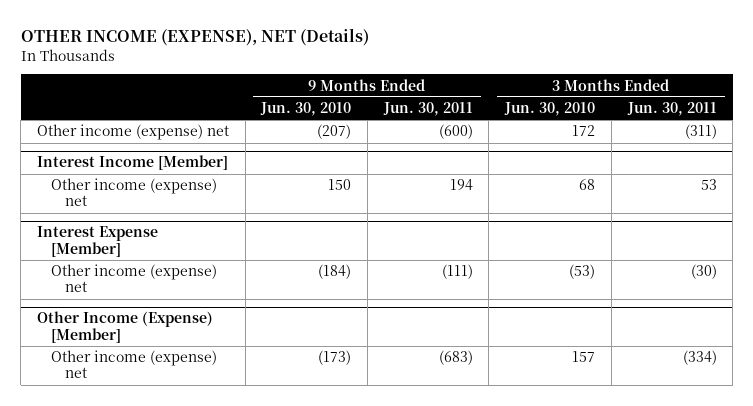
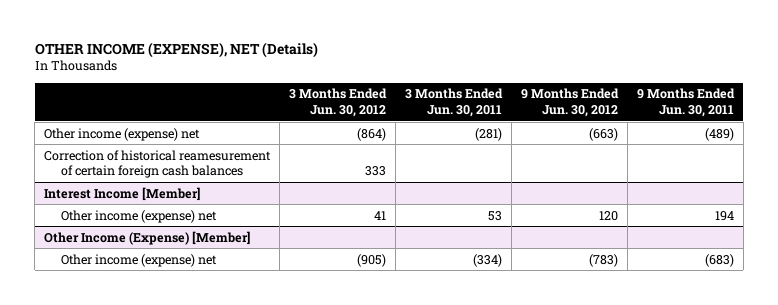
- | 9 Months Ended Jun. 30, 2010 | 9 Months Ended Jun. 30, 2011 | 3 Months Ended Jun. 30, 2010 | 3 Months Ended Jun. 30, 2011
+ | 3 Months Ended Jun. 30, 2012 | 3 Months Ended Jun. 30, 2011 | 9 Months Ended Jun. 30, 2012 | 9 Months Ended Jun. 30, 2011
- Other income (expense) net | (207) | (600) | 172 | (311)
+ Other income (expense) net | (864) | (281) | (663) | (489)
+ Correction of historical reamesurement of certain foreign cash balances | 333 | | |
- Interest Expense [Member]
- Other income (expense) net | (184) | (111) | (53) | (30)

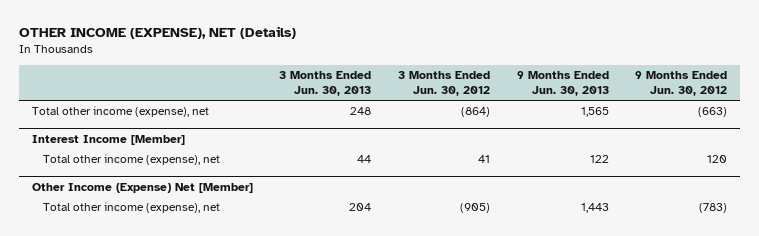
- | 3 Months Ended Jun. 30, 2012 | 3 Months Ended Jun. 30, 2011 | 9 Months Ended Jun. 30, 2012 | 9 Months Ended Jun. 30, 2011
+ | 3 Months Ended Jun. 30, 2013 | 3 Months Ended Jun. 30, 2012 | 9 Months Ended Jun. 30, 2013 | 9 Months Ended Jun. 30, 2012
- Other income (expense) net | (864) | (281) | (663) | (489)
- Correction of historical reamesurement of certain foreign cash balances | 333 | | |
+ Total other income (expense), net | 248 | (864) | 1,565 | (663)
@ Interest Income [Member]
- Other income (expense) net | 41 | 53 | 120 | 194
- Other Income (Expense) [Member]
- Other income (expense) net | (905) | (334) | (783) | (683)
@ Interest Income [Member]
+ Total other income (expense), net | 44 | 41 | 122 | 120
+ Other Income (Expense) Net [Member]
+ Total other income (expense), net | 204 | (905) | 1,443 | (783)

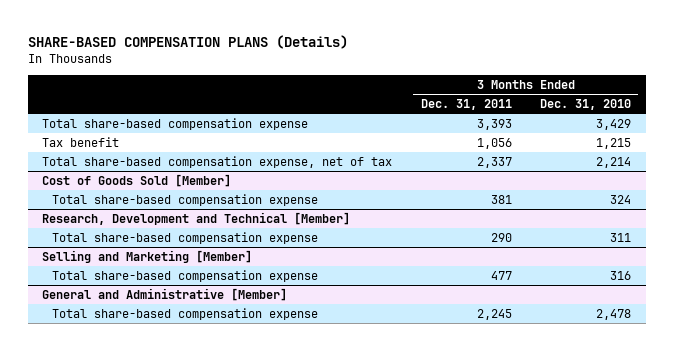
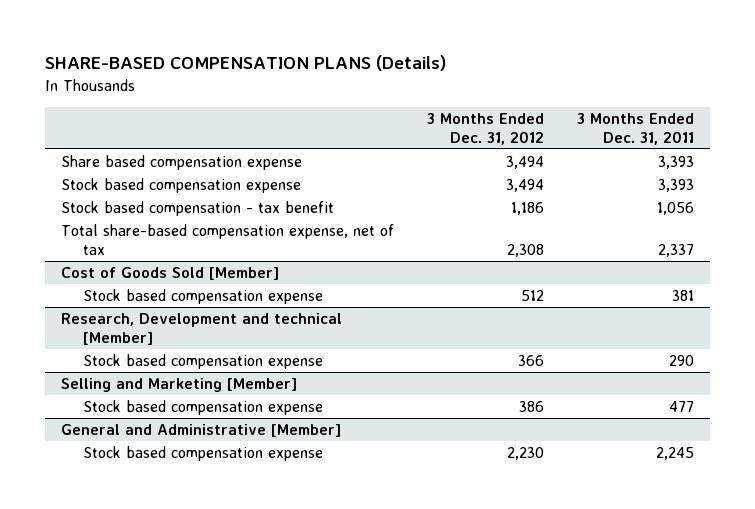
- | 3 Months Ended Dec. 31, 2011 | 3 Months Ended Dec. 31, 2010
+ | 3 Months Ended Dec. 31, 2012 | 3 Months Ended Dec. 31, 2011
- Total share-based compensation expense | 3,393 | 3,429
- Tax benefit | 1,056 | 1,215
+ Share based compensation expense | 3,494 | 3,393
+ Stock based compensation expense | 3,494 | 3,393
+ Stock based compensation - tax benefit | 1,186 | 1,056
@ Cost of Goods Sold [Member]
- Total share-based compensation expense | 381 | 324
- Research, Development and Technical [Member]
- Total share-based compensation expense | 290 | 311
@ Cost of Goods Sold [Member]
+ Stock based compensation expense | 512 | 381
+ Research, Development and technical [Member]
+ Stock based compensation expense | 366 | 290
@ Selling and Marketing [Member]
- Total share-based compensation expense | 477 | 316
+ Stock based compensation expense | 386 | 477
@ General and Administrative [Member]
- Total share-based compensation expense | 2,245 | 2,478
+ Stock based compensation expense | 2,230 | 2,245

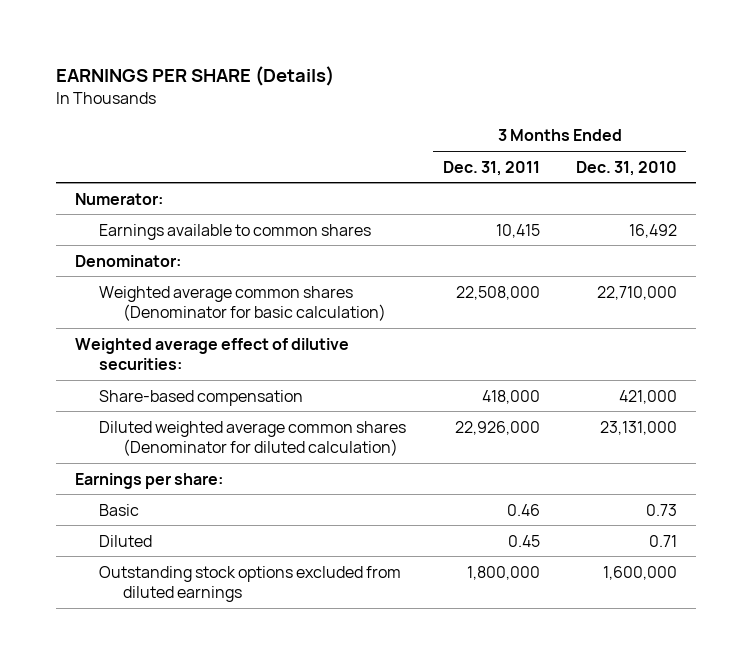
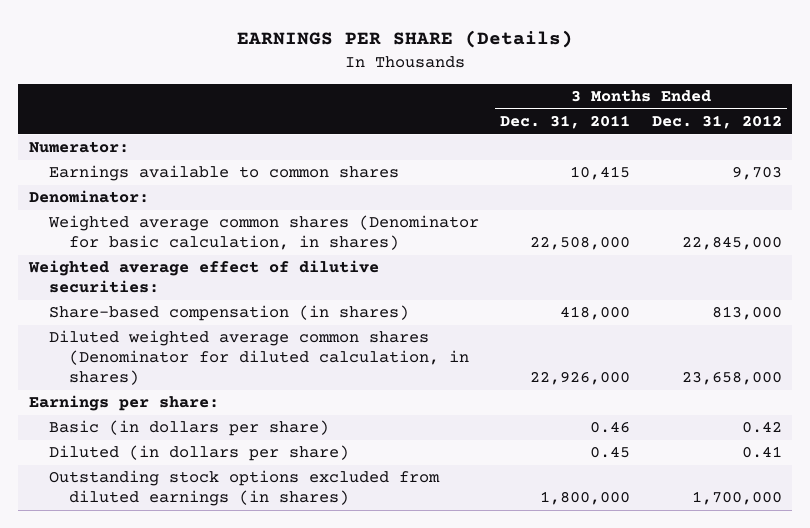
- | 3 Months Ended Dec. 31, 2011 | 3 Months Ended Dec. 31, 2010
+ | 3 Months Ended Dec. 31, 2011 | 3 Months Ended Dec. 31, 2012
- Weighted average common shares (Denominator for basic calculation) | 22,508,000 | 22,710,000
+ Weighted average common shares (Denominator for basic calculation, in shares) | 22,508,000 | 22,845,000
- Share-based compensation | 418,000 | 421,000
- Diluted weighted average common shares (Denominator for diluted calculation) | 22,926,000 | 23,131,000
+ Share-based compensation (in shares) | 418,000 | 813,000
+ Diluted weighted average common shares (Denominator for diluted calculation, in shares) | 22,926,000 | 23,658,000
- Basic | 0.46 | 0.73
- Diluted | 0.45 | 0.71
- Outstanding stock options excluded from diluted earnings | 1,800,000 | 1,600,000
+ Basic (in dollars per share) | 0.46 | 0.42
+ Diluted (in dollars per share) | 0.45 | 0.41
+ Outstanding stock options excluded from diluted earnings (in shares) | 1,800,000 | 1,700,000

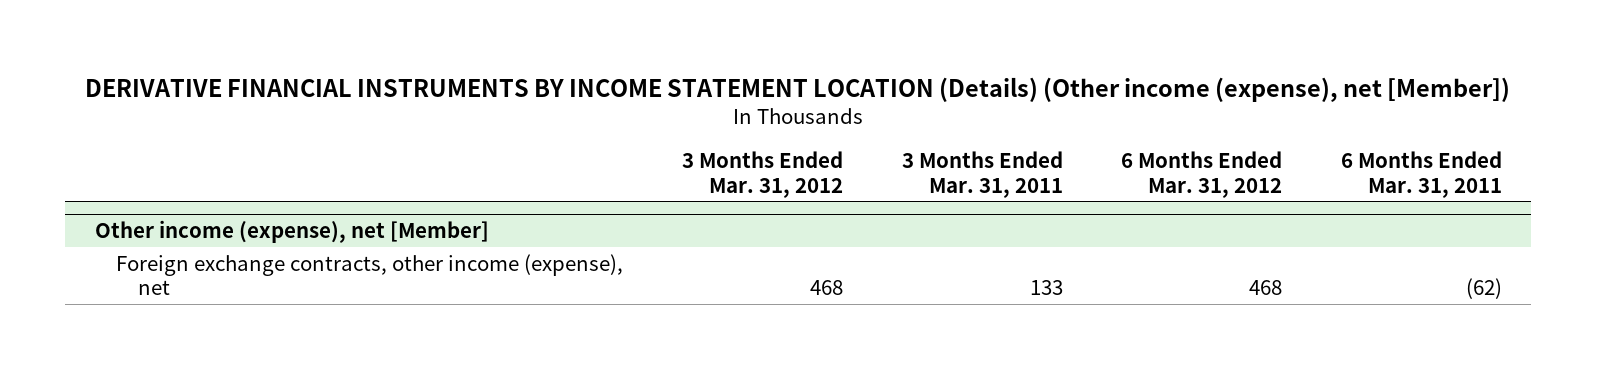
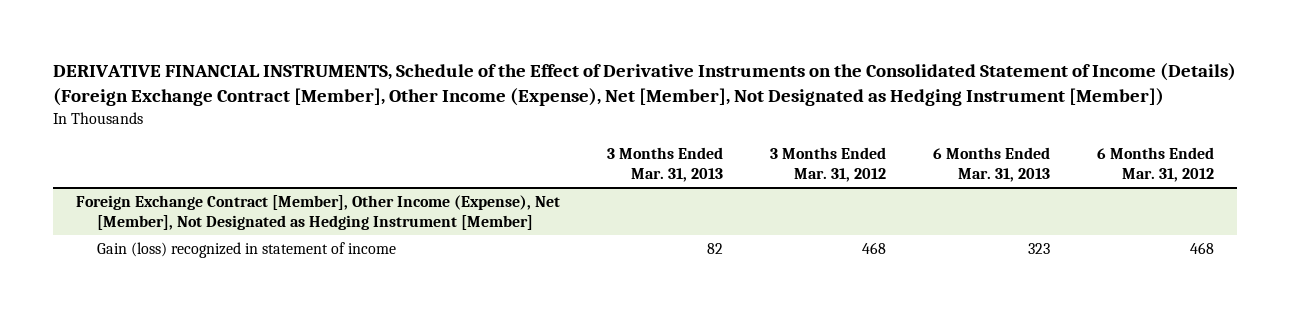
- DERIVATIVE FINANCIAL INSTRUMENTS BY INCOME STATEMENT LOCATION (Details) (Other income (expense), net [Member])
+ DERIVATIVE FINANCIAL INSTRUMENTS, Schedule of the Effect of Derivative Instruments on the Consolidated Statement of Income (Details) (Foreign Exchange Contract [Member], Other Income (Expense), Net [Member], Not Designated as Hedging Instrument [Member])
- | 3 Months Ended Mar. 31, 2012 | 3 Months Ended Mar. 31, 2011 | 6 Months Ended Mar. 31, 2012 | 6 Months Ended Mar. 31, 2011
+ | 3 Months Ended Mar. 31, 2013 | 3 Months Ended Mar. 31, 2012 | 6 Months Ended Mar. 31, 2013 | 6 Months Ended Mar. 31, 2012
- Other income (expense), net [Member]
- Foreign exchange contracts, other income (expense), net | 468 | 133 | 468 | (62)
+ Foreign Exchange Contract [Member], Other Income (Expense), Net [Member], Not Designated as Hedging Instrument [Member]
+ Gain (loss) recognized in statement of income | 82 | 468 | 323 | 468

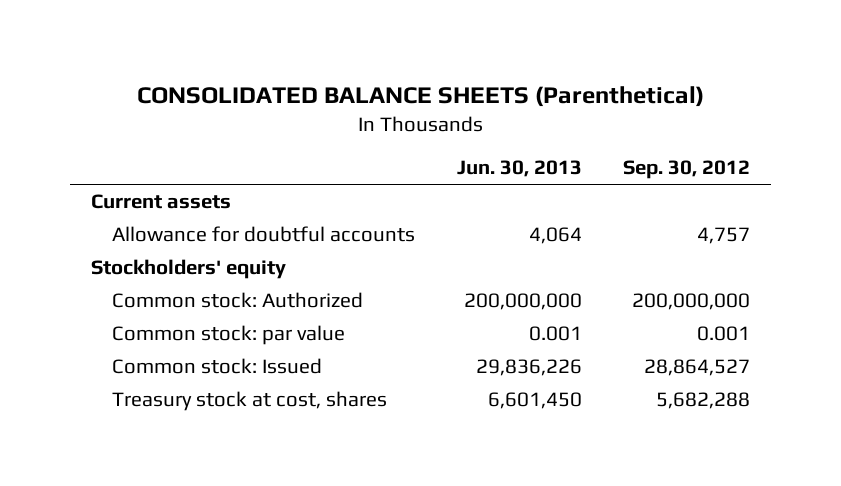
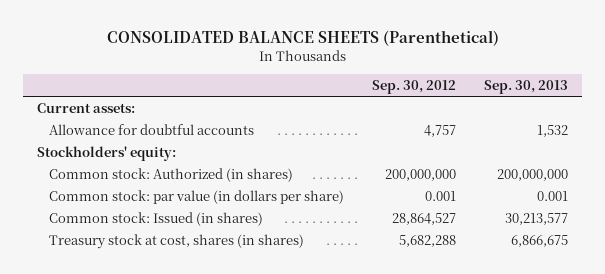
- | Jun. 30, 2013 | Sep. 30, 2012
+ | Sep. 30, 2012 | Sep. 30, 2013
- Current assets
+ Current assets:
- Stockholders' equity
- Common stock: Authorized | 200,000,000 | 200,000,000
- Common stock: par value | 0.001 | 0.001
- Common stock: Issued | 29,836,226 | 28,864,527
- Treasury stock at cost, shares | 6,601,450 | 5,682,288
+ Stockholders' equity:
+ Common stock: Authorized (in shares) | 200,000,000 | 200,000,000
+ Common stock: par value (in dollars per share) | 0.001 | 0.001
+ Common stock: Issued (in shares) | 28,864,527 | 30,213,577
+ Treasury stock at cost, shares (in shares) | 5,682,288 | 6,866,675

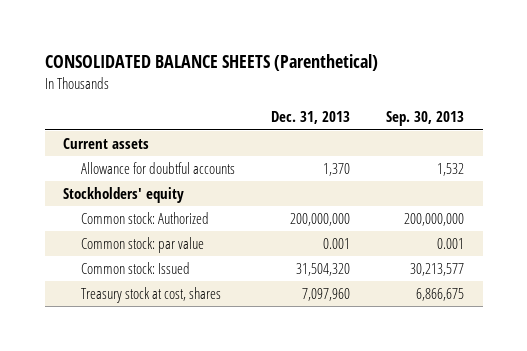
- | Sep. 30, 2012 | Sep. 30, 2013
+ | Dec. 31, 2013 | Sep. 30, 2013
- Current assets:
+ Current assets
- Stockholders' equity:
- Common stock: Authorized (in shares) | 200,000,000 | 200,000,000
- Common stock: par value (in dollars per share) | 0.001 | 0.001
- Common stock: Issued (in shares) | 28,864,527 | 30,213,577
- Treasury stock at cost, shares (in shares) | 5,682,288 | 6,866,675
+ Stockholders' equity
+ Common stock: Authorized | 200,000,000 | 200,000,000
+ Common stock: par value | 0.001 | 0.001
+ Common stock: Issued | 31,504,320 | 30,213,577
+ Treasury stock at cost, shares | 7,097,960 | 6,866,675

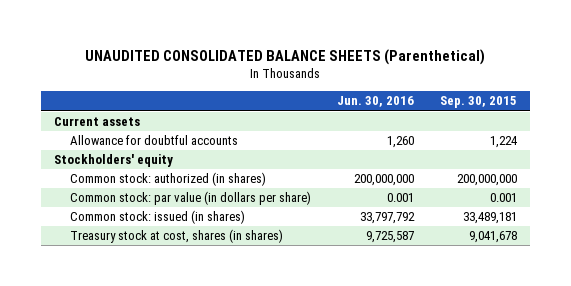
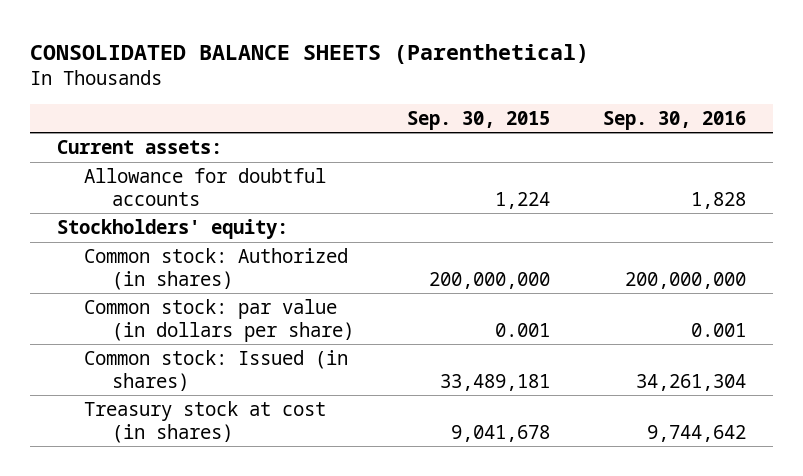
- UNAUDITED CONSOLIDATED BALANCE SHEETS (Parenthetical)
+ CONSOLIDATED BALANCE SHEETS (Parenthetical)
- | Jun. 30, 2016 | Sep. 30, 2015
+ | Sep. 30, 2015 | Sep. 30, 2016
- Current assets
+ Current assets:
- Stockholders' equity
- Common stock: authorized (in shares) | 200,000,000 | 200,000,000
+ Stockholders' equity:
+ Common stock: Authorized (in shares) | 200,000,000 | 200,000,000
- Common stock: issued (in shares) | 33,797,792 | 33,489,181
- Treasury stock at cost, shares (in shares) | 9,725,587 | 9,041,678
+ Common stock: Issued (in shares) | 33,489,181 | 34,261,304
+ Treasury stock at cost (in shares) | 9,041,678 | 9,744,642

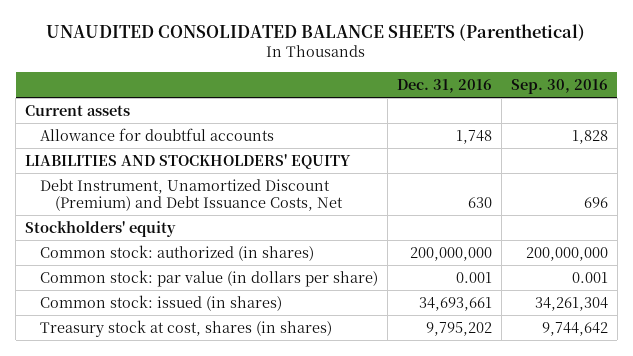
- CONSOLIDATED BALANCE SHEETS (Parenthetical)
+ UNAUDITED CONSOLIDATED BALANCE SHEETS (Parenthetical)
- | Sep. 30, 2015 | Sep. 30, 2016
+ | Dec. 31, 2016 | Sep. 30, 2016
- Current assets:
+ Current assets
- Stockholders' equity:
- Common stock: Authorized (in shares) | 200,000,000 | 200,000,000
+ LIABILITIES AND STOCKHOLDERS' EQUITY
+ Debt Instrument, Unamortized Discount (Premium) and Debt Issuance Costs, Net | 630 | 696
+ Stockholders' equity
+ Common stock: authorized (in shares) | 200,000,000 | 200,000,000
- Common stock: Issued (in shares) | 33,489,181 | 34,261,304
- Treasury stock at cost (in shares) | 9,041,678 | 9,744,642
+ Common stock: issued (in shares) | 34,693,661 | 34,261,304
+ Treasury stock at cost, shares (in shares) | 9,795,202 | 9,744,642

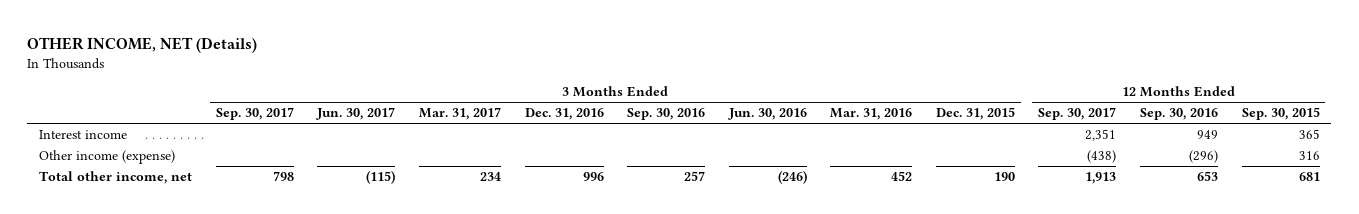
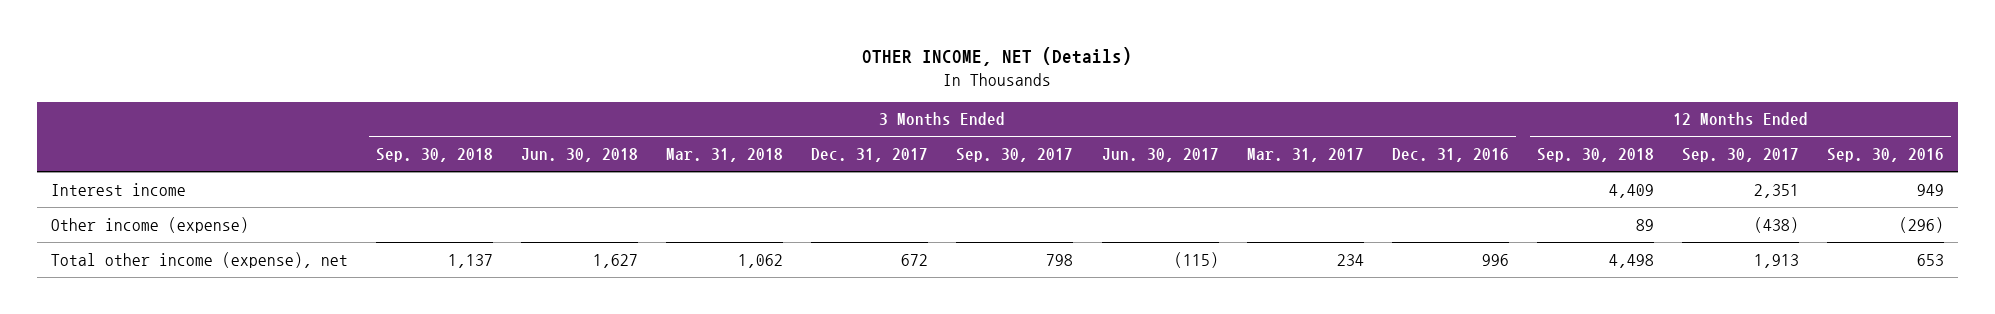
- | 3 Months Ended Sep. 30, 2017 | 3 Months Ended Jun. 30, 2017 | 3 Months Ended Mar. 31, 2017 | 3 Months Ended Dec. 31, 2016 | 3 Months Ended Sep. 30, 2016 | 3 Months Ended Jun. 30, 2016 | 3 Months Ended Mar. 31, 2016 | 3 Months Ended Dec. 31, 2015 | 12 Months Ended Sep. 30, 2017 | 12 Months Ended Sep. 30, 2016 | 12 Months Ended Sep. 30, 2015
+ | 3 Months Ended Sep. 30, 2018 | 3 Months Ended Jun. 30, 2018 | 3 Months Ended Mar. 31, 2018 | 3 Months Ended Dec. 31, 2017 | 3 Months Ended Sep. 30, 2017 | 3 Months Ended Jun. 30, 2017 | 3 Months Ended Mar. 31, 2017 | 3 Months Ended Dec. 31, 2016 | 12 Months Ended Sep. 30, 2018 | 12 Months Ended Sep. 30, 2017 | 12 Months Ended Sep. 30, 2016
- Total other income, net | 798 | (115) | 234 | 996 | 257 | (246) | 452 | 190 | 1,913 | 653 | 681
+ Total other income (expense), net | 1,137 | 1,627 | 1,062 | 672 | 798 | (115) | 234 | 996 | 4,498 | 1,913 | 653

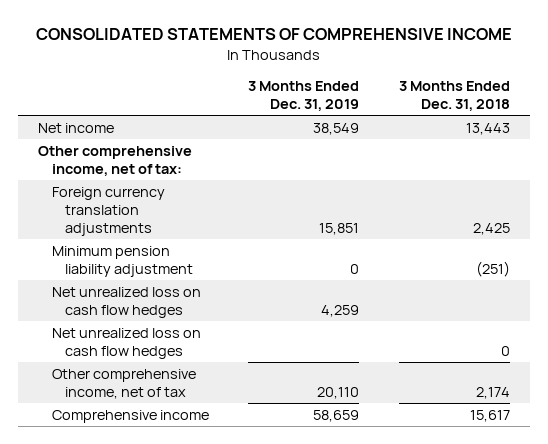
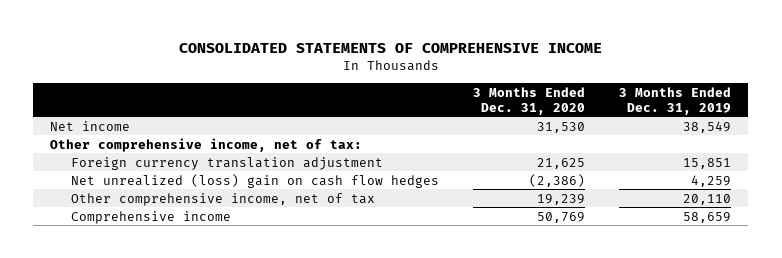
- | 3 Months Ended Dec. 31, 2019 | 3 Months Ended Dec. 31, 2018
+ | 3 Months Ended Dec. 31, 2020 | 3 Months Ended Dec. 31, 2019
- Foreign currency translation adjustments | 15,851 | 2,425
- Minimum pension liability adjustment | 0 | (251)
- Net unrealized loss on cash flow hedges | 4,259 |
- Net unrealized loss on cash flow hedges | | 0
+ Foreign currency translation adjustment | 21,625 | 15,851
+ Net unrealized (loss) gain on cash flow hedges | (2,386) | 4,259

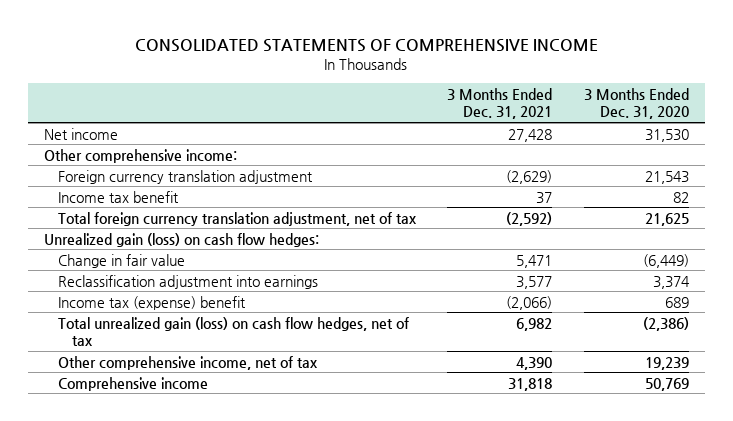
- | 3 Months Ended Dec. 31, 2020 | 3 Months Ended Dec. 31, 2019
+ | 3 Months Ended Dec. 31, 2021 | 3 Months Ended Dec. 31, 2020
- Other comprehensive income, net of tax:
- Foreign currency translation adjustment | 21,625 | 15,851
- Net unrealized (loss) gain on cash flow hedges | (2,386) | 4,259
+ Other comprehensive income:
+ Foreign currency translation adjustment | (2,629) | 21,543
+ Income tax benefit | 37 | 82
+ Total foreign currency translation adjustment, net of tax | (2,592) | 21,625
+ Unrealized gain (loss) on cash flow hedges:
+ Change in fair value | 5,471 | (6,449)
+ Reclassification adjustment into earnings | 3,577 | 3,374
+ Income tax (expense) benefit | (2,066) | 689
+ Total unrealized gain (loss) on cash flow hedges, net of tax | 6,982 | (2,386)

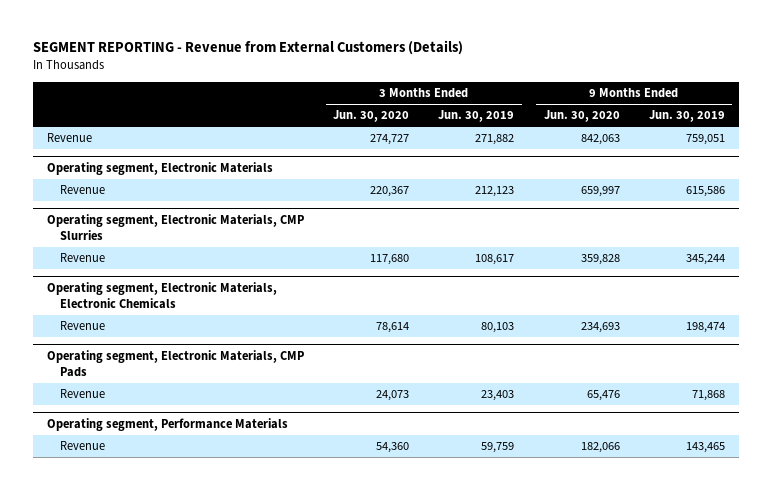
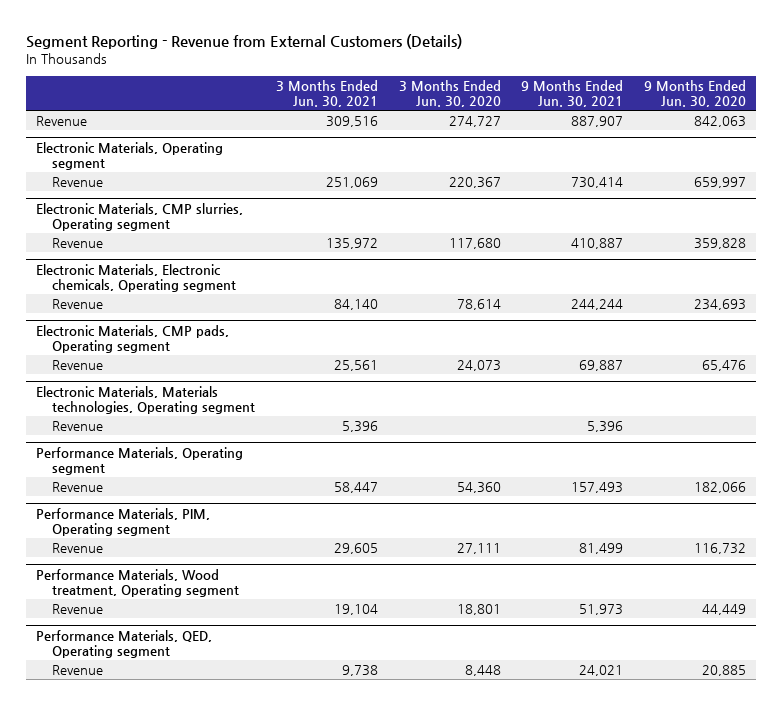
- SEGMENT REPORTING - Revenue from External Customers (Details)
+ Segment Reporting - Revenue from External Customers (Details)
- | 3 Months Ended Jun. 30, 2020 | 3 Months Ended Jun. 30, 2019 | 9 Months Ended Jun. 30, 2020 | 9 Months Ended Jun. 30, 2019
+ | 3 Months Ended Jun. 30, 2021 | 3 Months Ended Jun. 30, 2020 | 9 Months Ended Jun. 30, 2021 | 9 Months Ended Jun. 30, 2020
- Operating segment, Electronic Materials
+ Electronic Materials, Operating segment
- Operating segment, Electronic Materials, CMP Slurries
+ Electronic Materials, CMP slurries, Operating segment
- Operating segment, Electronic Materials, Electronic Chemicals
+ Electronic Materials, Electronic chemicals, Operating segment
- Operating segment, Electronic Materials, CMP Pads
+ Electronic Materials, CMP pads, Operating segment
- Operating segment, Performance Materials
+ Electronic Materials, Materials technologies, Operating segment
+ Revenue | 5,396 | | 5,396 |
+ Performance Materials, Operating segment
+ Performance Materials, PIM, Operating segment
+ Revenue | 29,605 | 27,111 | 81,499 | 116,732
+ Performance Materials, Wood treatment, Operating segment
+ Revenue | 19,104 | 18,801 | 51,973 | 44,449
+ Performance Materials, QED, Operating segment
+ Revenue | 9,738 | 8,448 | 24,021 | 20,885

